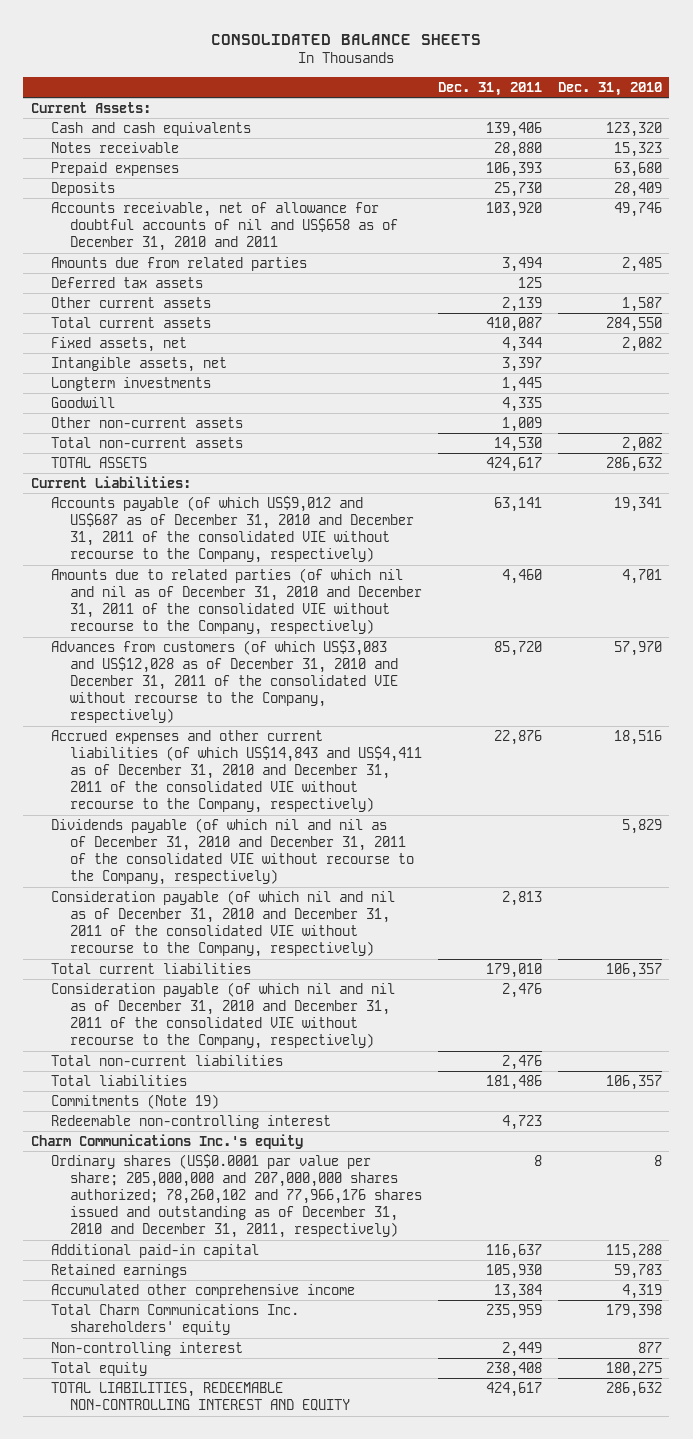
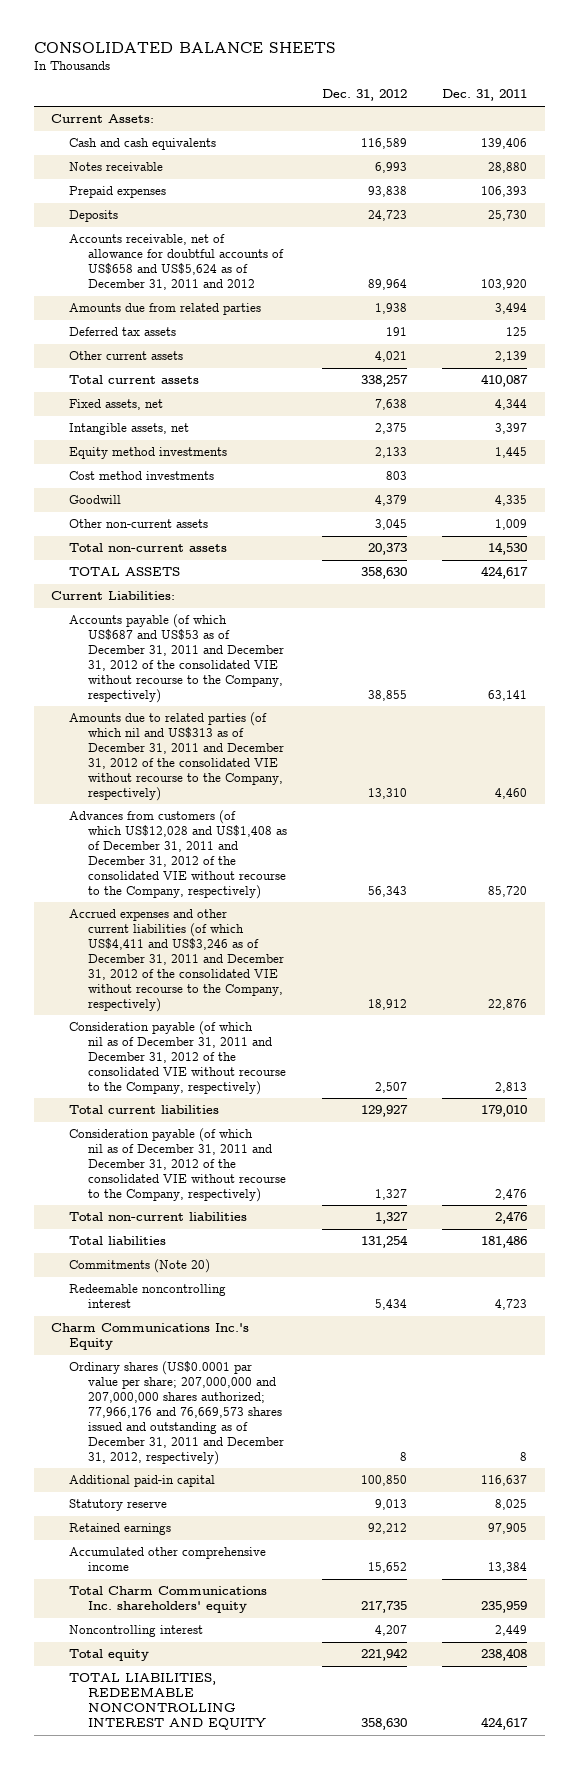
- | Dec. 31, 2011 | Dec. 31, 2010
+ | Dec. 31, 2012 | Dec. 31, 2011
- Accounts receivable, net of allowance for doubtful accounts of nil and US$658 as of December 31, 2010 and 2011 | 103,920 | 49,746
+ Accounts receivable, net of allowance for doubtful accounts of US$658 and US$5,624 as of December 31, 2011 and 2012 | 89,964 | 103,920
- Longterm investments | 1,445 |
+ Equity method investments | 2,133 | 1,445
+ Cost method investments | 803 |
- Accounts payable (of which US$9,012 and US$687 as of December 31, 2010 and December 31, 2011 of the consolidated VIE without recourse to the Company, respectively) | 63,141 | 19,341
- Amounts due to related parties (of which nil and nil as of December 31, 2010 and December 31, 2011 of the consolidated VIE without recourse to the Company, respectively) | 4,460 | 4,701
- Advances from customers (of which US$3,083 and US$12,028 as of December 31, 2010 and December 31, 2011 of the consolidated VIE without recourse to the Company, respectively) | 85,720 | 57,970
- Accrued expenses and other current liabilities (of which US$14,843 and US$4,411 as of December 31, 2010 and December 31, 2011 of the consolidated VIE without recourse to the Company, respectively) | 22,876 | 18,516
- Dividends payable (of which nil and nil as of December 31, 2010 and December 31, 2011 of the consolidated VIE without recourse to the Company, respectively) | | 5,829
- Consideration payable (of which nil and nil as of December 31, 2010 and December 31, 2011 of the consolidated VIE without recourse to the Company, respectively) | 2,813 |
+ Accounts payable (of which US$687 and US$53 as of December 31, 2011 and December 31, 2012 of the consolidated VIE without recourse to the Company, respectively) | 38,855 | 63,141
+ Amounts due to related parties (of which nil and US$313 as of December 31, 2011 and December 31, 2012 of the consolidated VIE without recourse to the Company, respectively) | 13,310 | 4,460
+ Advances from customers (of which US$12,028 and US$1,408 as of December 31, 2011 and December 31, 2012 of the consolidated VIE without recourse to the Company, respectively) | 56,343 | 85,720
+ Accrued expenses and other current liabilities (of which US$4,411 and US$3,246 as of December 31, 2011 and December 31, 2012 of the consolidated VIE without recourse to the Company, respectively) | 18,912 | 22,876
+ Consideration payable (of which nil as of December 31, 2011 and December 31, 2012 of the consolidated VIE without recourse to the Company, respectively) | 2,507 | 2,813
- Consideration payable (of which nil and nil as of December 31, 2010 and December 31, 2011 of the consolidated VIE without recourse to the Company, respectively) | 2,476 |
+ Consideration payable (of which nil as of December 31, 2011 and December 31, 2012 of the consolidated VIE without recourse to the Company, respectively) | 1,327 | 2,476
- Commitments (Note 19)
- Redeemable non-controlling interest | 4,723 |
- Charm Communications Inc.'s equity
- Ordinary shares (US$0.0001 par value per share; 205,000,000 and 207,000,000 shares authorized; 78,260,102 and 77,966,176 shares issued and outstanding as of December 31, 2010 and December 31, 2011, respectively) | 8 | 8
+ Commitments (Note 20)
+ Redeemable noncontrolling interest | 5,434 | 4,723
+ Charm Communications Inc.'s Equity
+ Ordinary shares (US$0.0001 par value per share; 207,000,000 and 207,000,000 shares authorized; 77,966,176 and 76,669,573 shares issued and outstanding as of December 31, 2011 and December 31, 2012, respectively) | 8 | 8
- Retained earnings | 105,930 | 59,783
+ Statutory reserve | 9,013 | 8,025
+ Retained earnings | 92,212 | 97,905
- Non-controlling interest | 2,449 | 877
+ Noncontrolling interest | 4,207 | 2,449
- TOTAL LIABILITIES, REDEEMABLE NON-CONTROLLING INTEREST AND EQUITY | 424,617 | 286,632
+ TOTAL LIABILITIES, REDEEMABLE NONCONTROLLING INTEREST AND EQUITY | 358,630 | 424,617

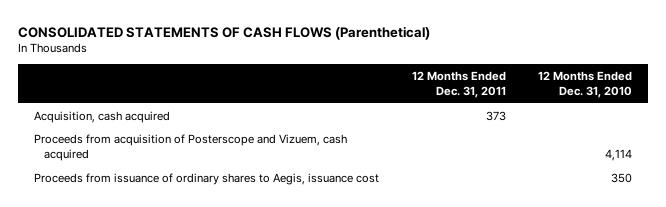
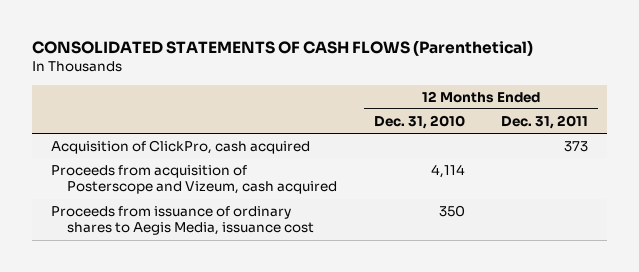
- | 12 Months Ended Dec. 31, 2011 | 12 Months Ended Dec. 31, 2010
+ | 12 Months Ended Dec. 31, 2010 | 12 Months Ended Dec. 31, 2011
- Acquisition, cash acquired | 373 |
- Proceeds from acquisition of Posterscope and Vizuem, cash acquired | | 4,114
- Proceeds from issuance of ordinary shares to Aegis, issuance cost | | 350
+ Acquisition of ClickPro, cash acquired | | 373
+ Proceeds from acquisition of Posterscope and Vizeum, cash acquired | 4,114 |
+ Proceeds from issuance of ordinary shares to Aegis Media, issuance cost | 350 |

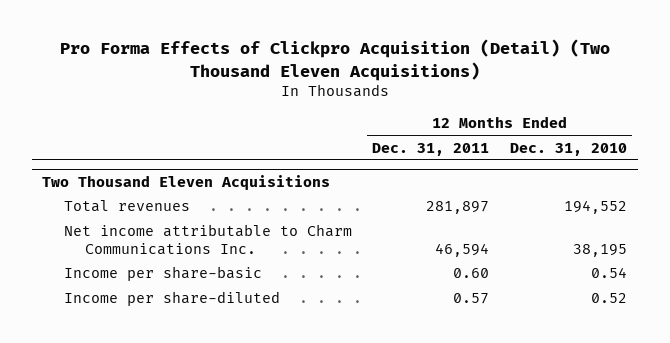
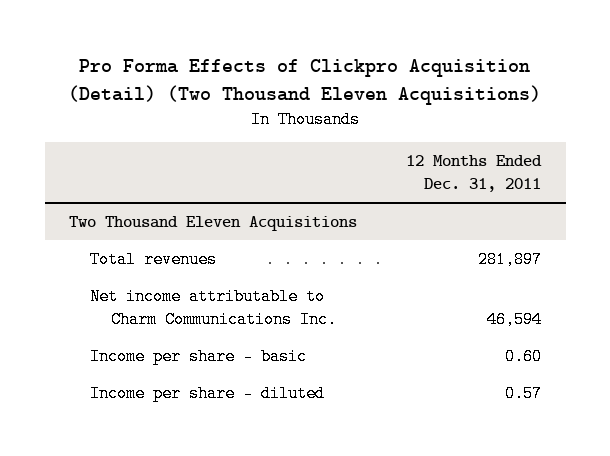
- | 12 Months Ended Dec. 31, 2011 | 12 Months Ended Dec. 31, 2010
+ | 12 Months Ended Dec. 31, 2011
@ Two Thousand Eleven Acquisitions
- Income per share-basic | 0.60 | 0.54
- Income per share-diluted | 0.57 | 0.52
+ Income per share - basic | 0.60
+ Income per share - diluted | 0.57

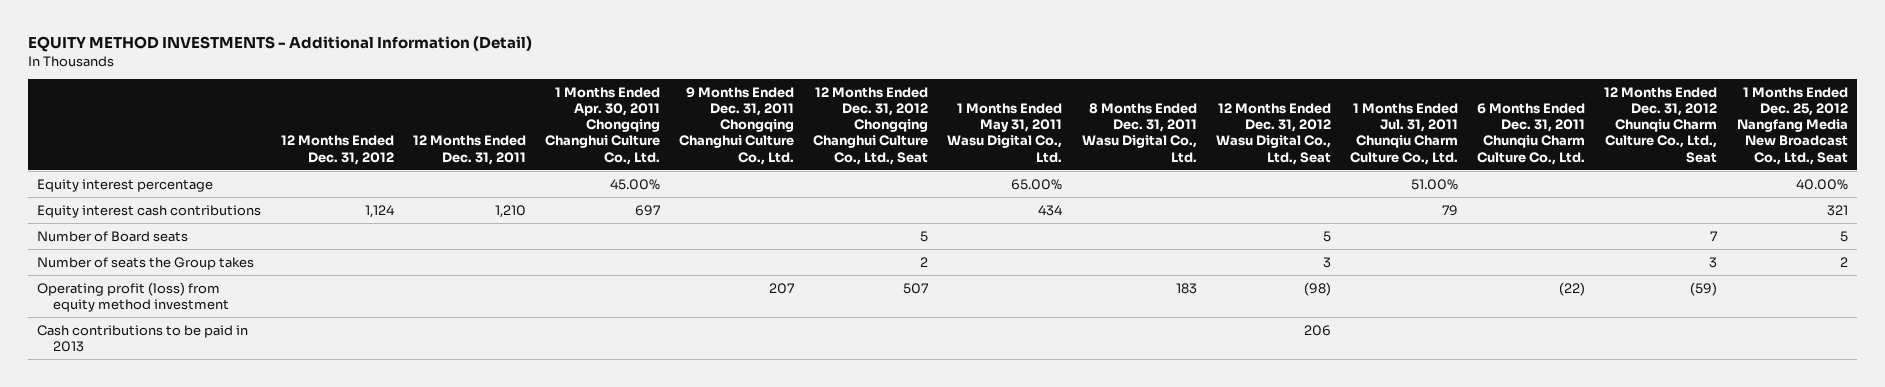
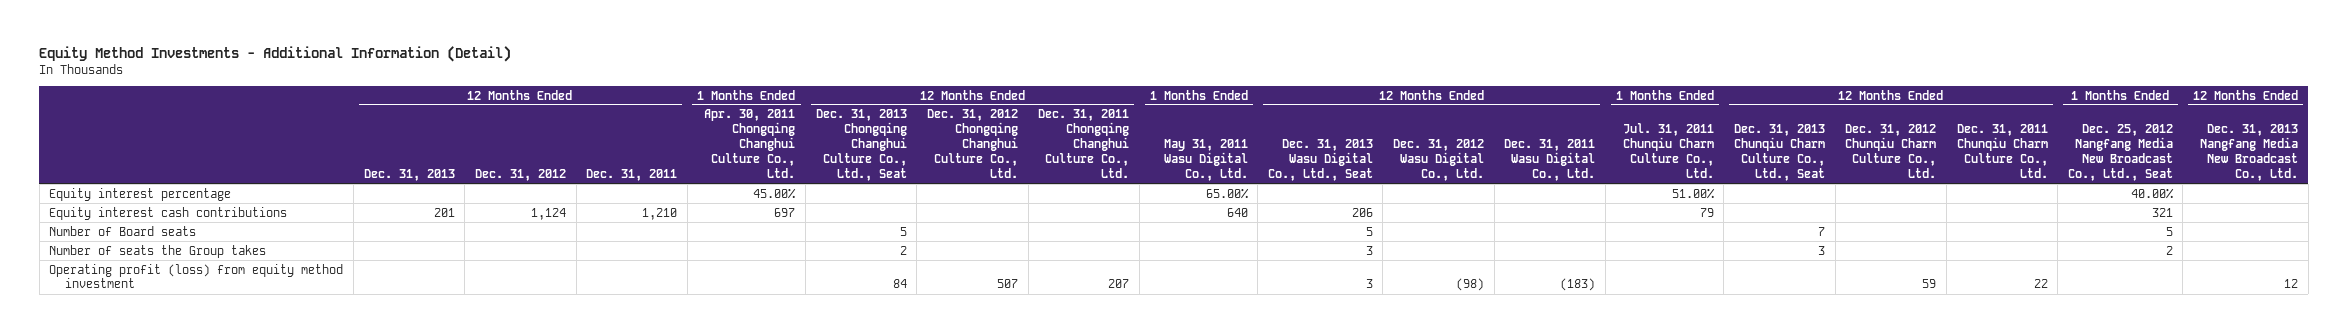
- EQUITY METHOD INVESTMENTS - Additional Information (Detail)
+ Equity Method Investments - Additional Information (Detail)
- | 12 Months Ended Dec. 31, 2012 | 12 Months Ended Dec. 31, 2011 | 1 Months Ended Apr. 30, 2011 Chongqing Changhui Culture Co., Ltd. | 9 Months Ended Dec. 31, 2011 Chongqing Changhui Culture Co., Ltd. | 12 Months Ended Dec. 31, 2012 Chongqing Changhui Culture Co., Ltd., Seat | 1 Months Ended May 31, 2011 Wasu Digital Co., Ltd. | 8 Months Ended Dec. 31, 2011 Wasu Digital Co., Ltd. | 12 Months Ended Dec. 31, 2012 Wasu Digital Co., Ltd., Seat | 1 Months Ended Jul. 31, 2011 Chunqiu Charm Culture Co., Ltd. | 6 Months Ended Dec. 31, 2011 Chunqiu Charm Culture Co., Ltd. | 12 Months Ended Dec. 31, 2012 Chunqiu Charm Culture Co., Ltd., Seat | 1 Months Ended Dec. 25, 2012 Nangfang Media New Broadcast Co., Ltd., Seat
+ | 12 Months Ended Dec. 31, 2013 | 12 Months Ended Dec. 31, 2012 | 12 Months Ended Dec. 31, 2011 | 1 Months Ended Apr. 30, 2011 Chongqing Changhui Culture Co., Ltd. | 12 Months Ended Dec. 31, 2013 Chongqing Changhui Culture Co., Ltd., Seat | 12 Months Ended Dec. 31, 2012 Chongqing Changhui Culture Co., Ltd. | 12 Months Ended Dec. 31, 2011 Chongqing Changhui Culture Co., Ltd. | 1 Months Ended May 31, 2011 Wasu Digital Co., Ltd. | 12 Months Ended Dec. 31, 2013 Wasu Digital Co., Ltd., Seat | 12 Months Ended Dec. 31, 2012 Wasu Digital Co., Ltd. | 12 Months Ended Dec. 31, 2011 Wasu Digital Co., Ltd. | 1 Months Ended Jul. 31, 2011 Chunqiu Charm Culture Co., Ltd. | 12 Months Ended Dec. 31, 2013 Chunqiu Charm Culture Co., Ltd., Seat | 12 Months Ended Dec. 31, 2012 Chunqiu Charm Culture Co., Ltd. | 12 Months Ended Dec. 31, 2011 Chunqiu Charm Culture Co., Ltd. | 1 Months Ended Dec. 25, 2012 Nangfang Media New Broadcast Co., Ltd., Seat | 12 Months Ended Dec. 31, 2013 Nangfang Media New Broadcast Co., Ltd.
- Equity interest cash contributions | 1,124 | 1,210 | 697 | | | 434 | | | 79 | | | 321
+ Equity interest cash contributions | 201 | 1,124 | 1,210 | 697 | | | | 640 | 206 | | | 79 | | | | 321 |
- Cash contributions to be paid in 2013 | | | | | | | | 206 | | | |

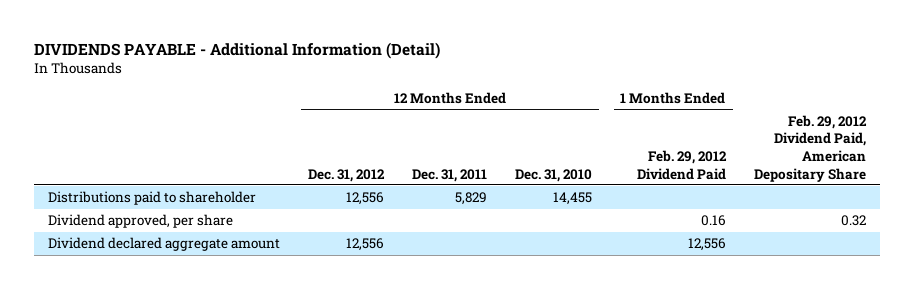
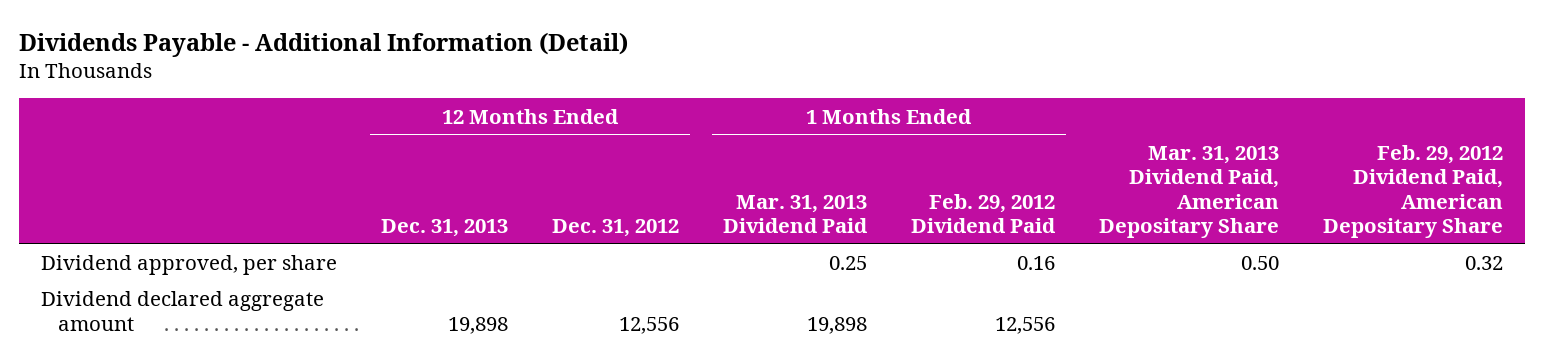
- DIVIDENDS PAYABLE - Additional Information (Detail)
+ Dividends Payable - Additional Information (Detail)
- | 12 Months Ended Dec. 31, 2012 | 12 Months Ended Dec. 31, 2011 | 12 Months Ended Dec. 31, 2010 | 1 Months Ended Feb. 29, 2012 Dividend Paid | Feb. 29, 2012 Dividend Paid, American Depositary Share
+ | 12 Months Ended Dec. 31, 2013 | 12 Months Ended Dec. 31, 2012 | 1 Months Ended Mar. 31, 2013 Dividend Paid | 1 Months Ended Feb. 29, 2012 Dividend Paid | Mar. 31, 2013 Dividend Paid, American Depositary Share | Feb. 29, 2012 Dividend Paid, American Depositary Share
- Distributions paid to shareholder | 12,556 | 5,829 | 14,455 | |

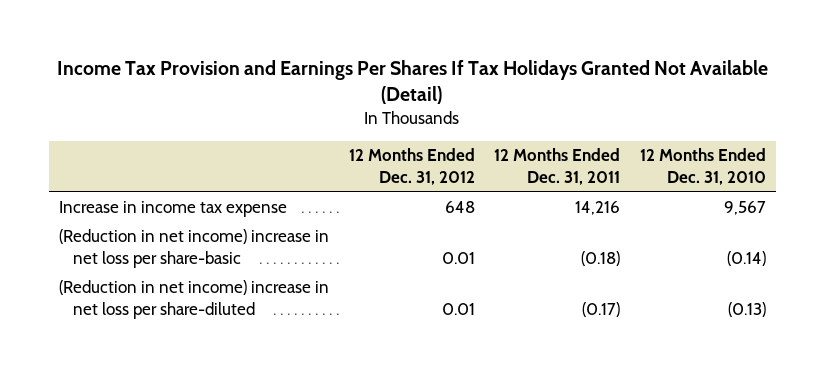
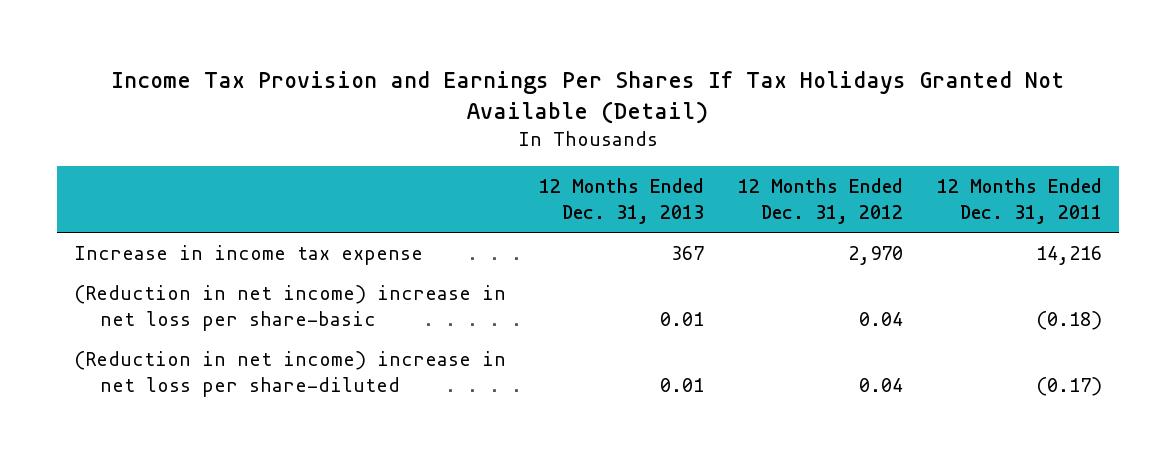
- | 12 Months Ended Dec. 31, 2012 | 12 Months Ended Dec. 31, 2011 | 12 Months Ended Dec. 31, 2010
+ | 12 Months Ended Dec. 31, 2013 | 12 Months Ended Dec. 31, 2012 | 12 Months Ended Dec. 31, 2011
- Increase in income tax expense | 648 | 14,216 | 9,567
- (Reduction in net income) increase in net loss per share-basic | 0.01 | (0.18) | (0.14)
- (Reduction in net income) increase in net loss per share-diluted | 0.01 | (0.17) | (0.13)
+ Increase in income tax expense | 367 | 2,970 | 14,216
+ (Reduction in net income) increase in net loss per share-basic | 0.01 | 0.04 | (0.18)
+ (Reduction in net income) increase in net loss per share-diluted | 0.01 | 0.04 | (0.17)

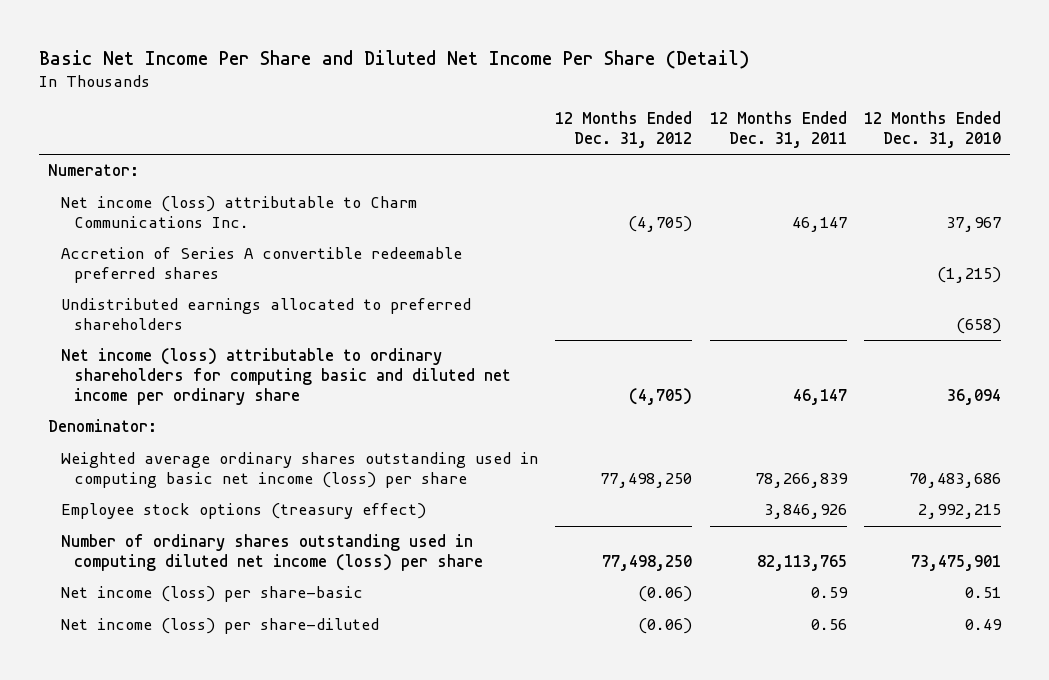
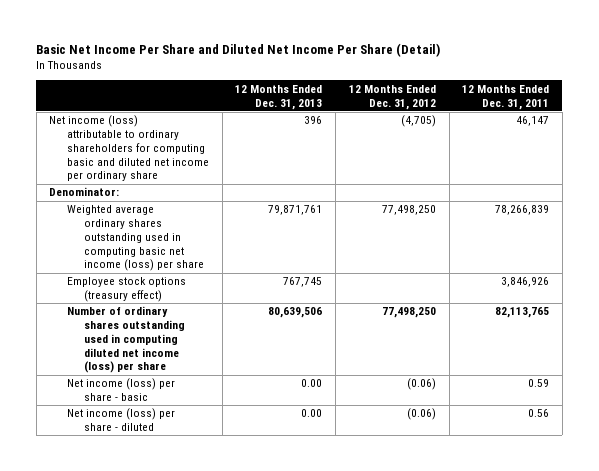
- | 12 Months Ended Dec. 31, 2012 | 12 Months Ended Dec. 31, 2011 | 12 Months Ended Dec. 31, 2010
+ | 12 Months Ended Dec. 31, 2013 | 12 Months Ended Dec. 31, 2012 | 12 Months Ended Dec. 31, 2011
- Numerator:
- Net income (loss) attributable to Charm Communications Inc. | (4,705) | 46,147 | 37,967
- Accretion of Series A convertible redeemable preferred shares | | | (1,215)
- Undistributed earnings allocated to preferred shareholders | | | (658)
- Net income (loss) per share-basic | (0.06) | 0.59 | 0.51
- Net income (loss) per share-diluted | (0.06) | 0.56 | 0.49
+ Net income (loss) per share - basic | 0.00 | (0.06) | 0.59
+ Net income (loss) per share - diluted | 0.00 | (0.06) | 0.56

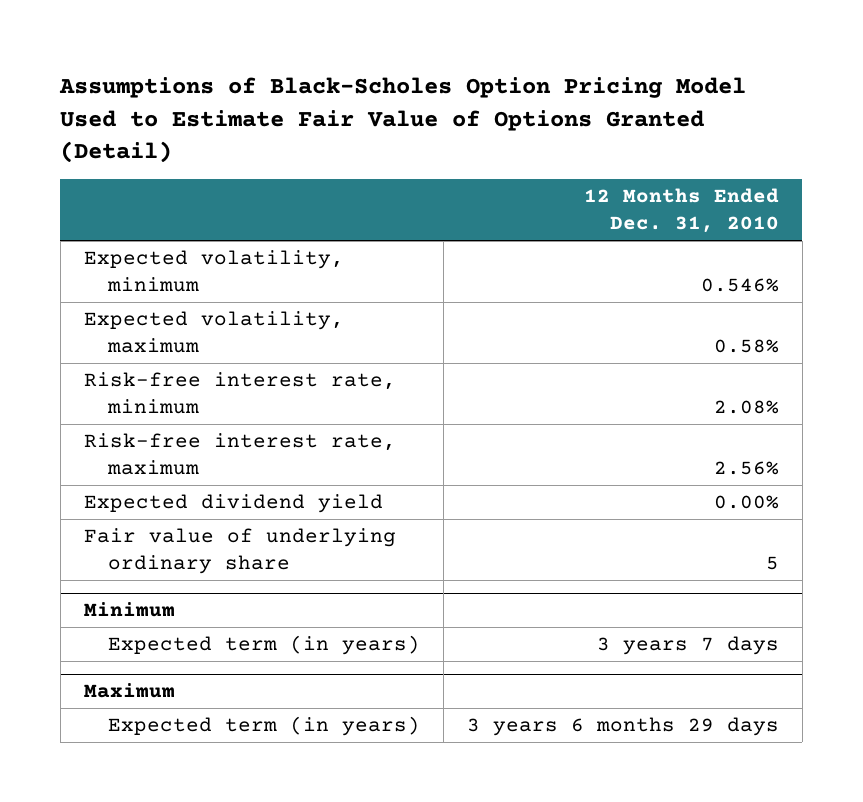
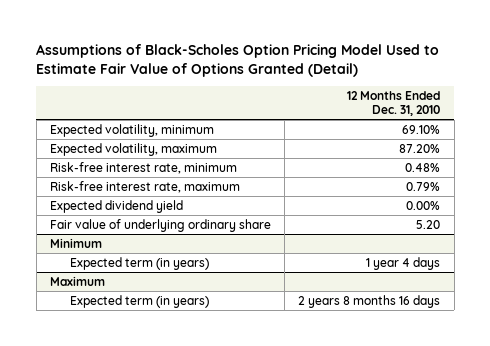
- Expected volatility, minimum | 0.546%
- Expected volatility, maximum | 0.58%
- Risk-free interest rate, minimum | 2.08%
- Risk-free interest rate, maximum | 2.56%
+ Expected volatility, minimum | 69.10%
+ Expected volatility, maximum | 87.20%
+ Risk-free interest rate, minimum | 0.48%
+ Risk-free interest rate, maximum | 0.79%
- Fair value of underlying ordinary share | 5
+ Fair value of underlying ordinary share | 5.20
@ Minimum
- Expected term (in years) | 3 years 7 days
+ Expected term (in years) | 1 year 4 days
@ Maximum
- Expected term (in years) | 3 years 6 months 29 days
+ Expected term (in years) | 2 years 8 months 16 days

